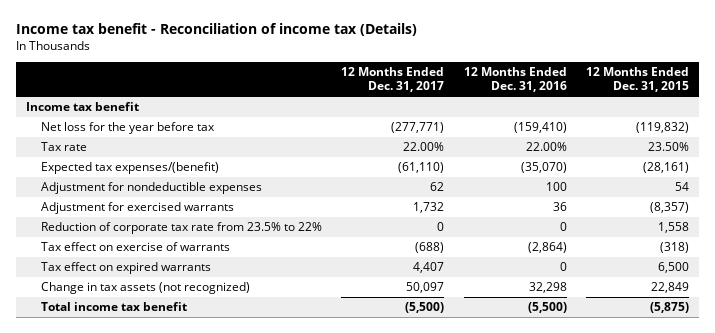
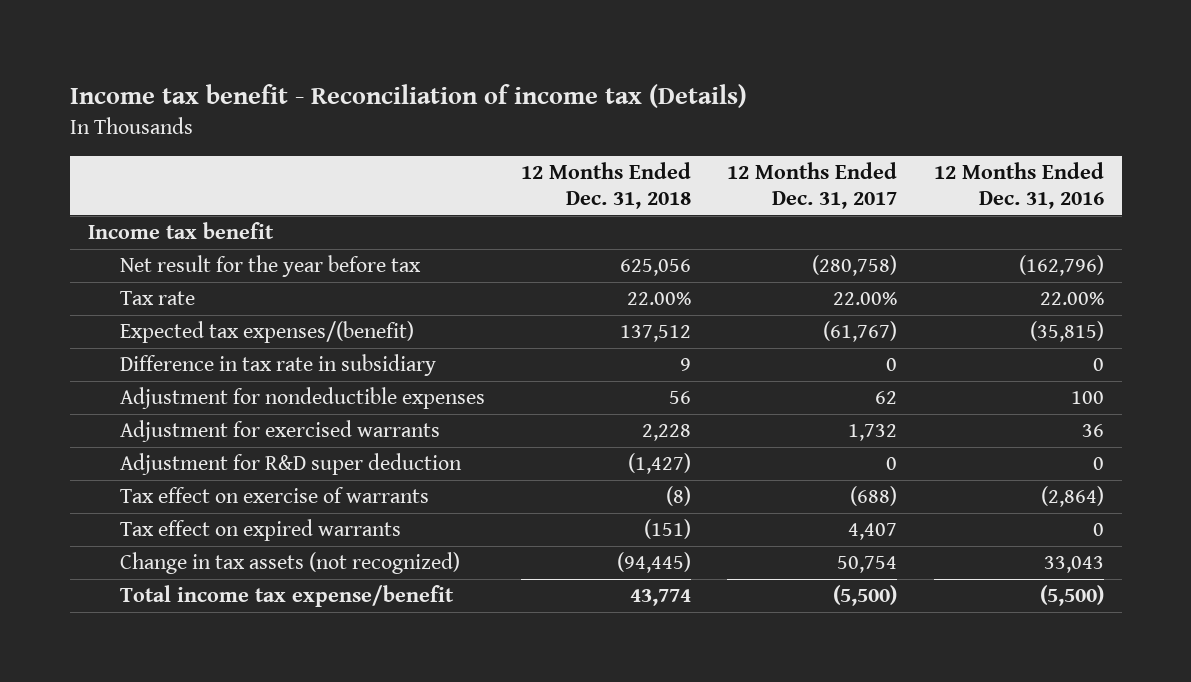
- | 12 Months Ended Dec. 31, 2017 | 12 Months Ended Dec. 31, 2016 | 12 Months Ended Dec. 31, 2015
+ | 12 Months Ended Dec. 31, 2018 | 12 Months Ended Dec. 31, 2017 | 12 Months Ended Dec. 31, 2016
- Net loss for the year before tax | (277,771) | (159,410) | (119,832)
+ Net result for the year before tax | 625,056 | (280,758) | (162,796)
- Expected tax expenses/(benefit) | (61,110) | (35,070) | (28,161)
+ Expected tax expenses/(benefit) | 137,512 | (61,767) | (35,815)
+ Difference in tax rate in subsidiary | 9 | 0 | 0
- Reduction of corporate tax rate from 23.5% to 22% | 0 | 0 | 1,558
+ Adjustment for R&D super deduction | (1,427) | 0 | 0
- Change in tax assets (not recognized) | 50,097 | 32,298 | 22,849
- Total income tax benefit | (5,500) | (5,500) | (5,875)
+ Change in tax assets (not recognized) | (94,445) | 50,754 | 33,043
+ Total income tax expense/benefit | 43,774 | (5,500) | (5,500)

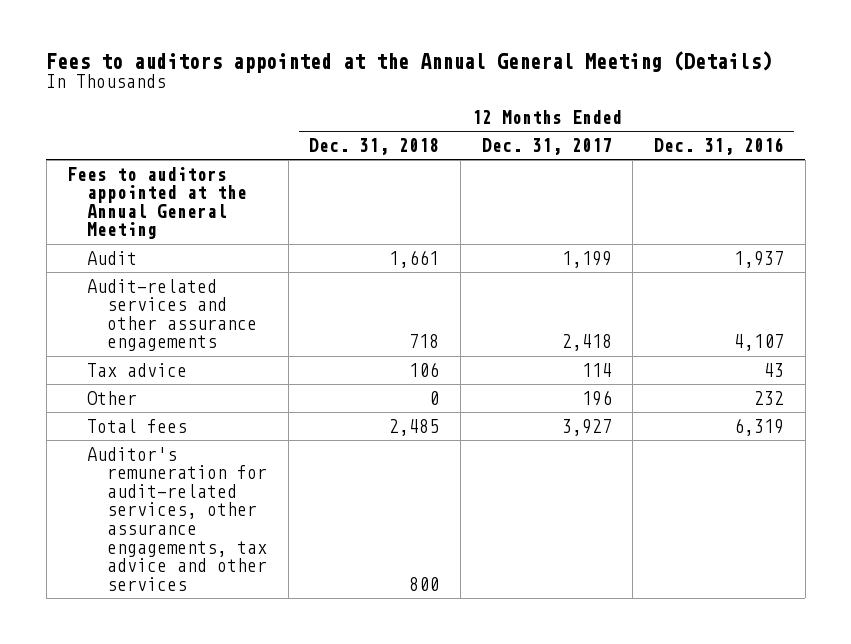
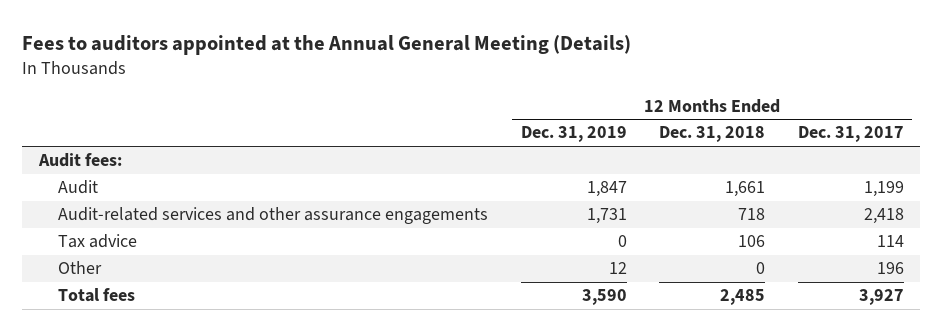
- | 12 Months Ended Dec. 31, 2018 | 12 Months Ended Dec. 31, 2017 | 12 Months Ended Dec. 31, 2016
+ | 12 Months Ended Dec. 31, 2019 | 12 Months Ended Dec. 31, 2018 | 12 Months Ended Dec. 31, 2017
- Fees to auditors appointed at the Annual General Meeting
+ Audit fees:
- Auditor's remuneration for audit-related services, other assurance engagements, tax advice and other services | 800 | |

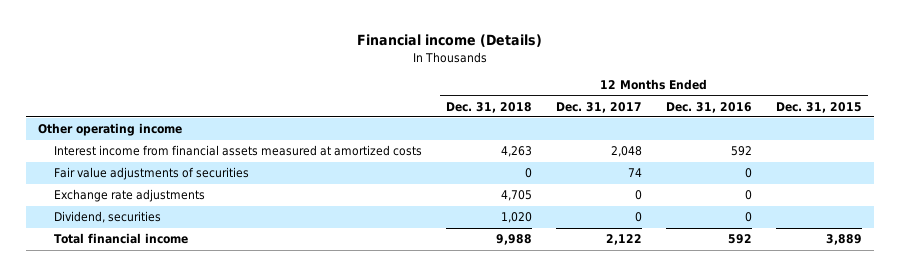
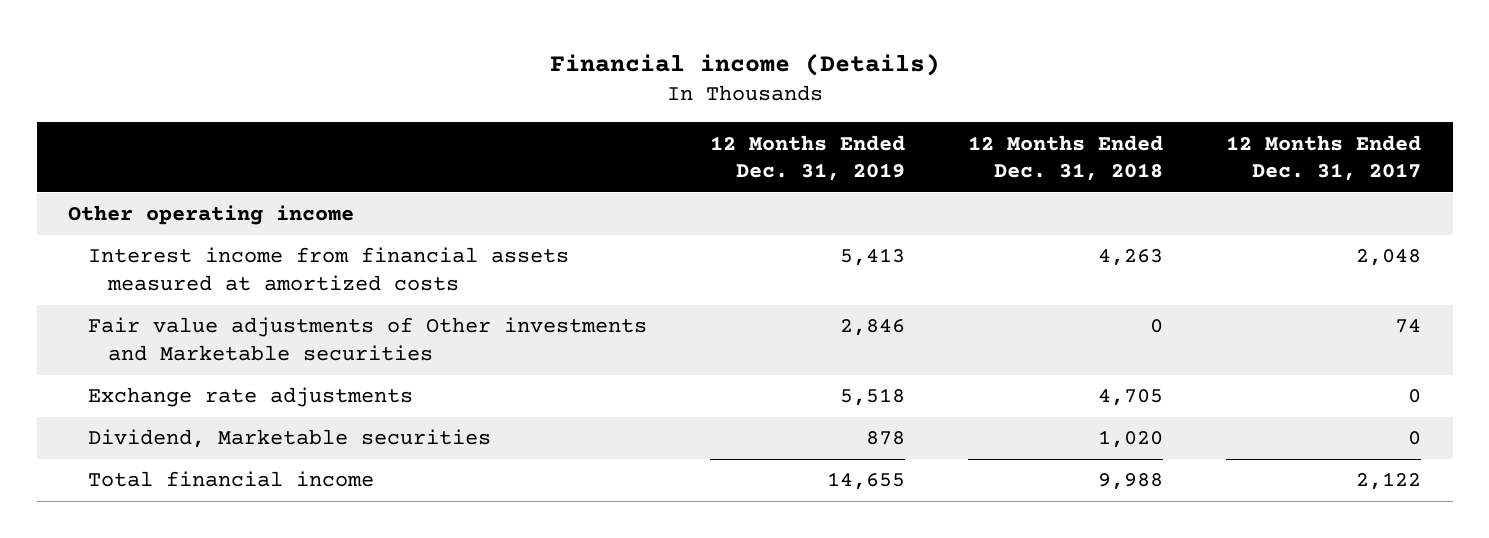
- | 12 Months Ended Dec. 31, 2018 | 12 Months Ended Dec. 31, 2017 | 12 Months Ended Dec. 31, 2016 | 12 Months Ended Dec. 31, 2015
+ | 12 Months Ended Dec. 31, 2019 | 12 Months Ended Dec. 31, 2018 | 12 Months Ended Dec. 31, 2017
- Fair value adjustments of securities | 0 | 74 | 0 |
+ Fair value adjustments of Other investments and Marketable securities | 2,846 | 0 | 74
- Dividend, securities | 1,020 | 0 | 0 |
+ Dividend, Marketable securities | 878 | 1,020 | 0

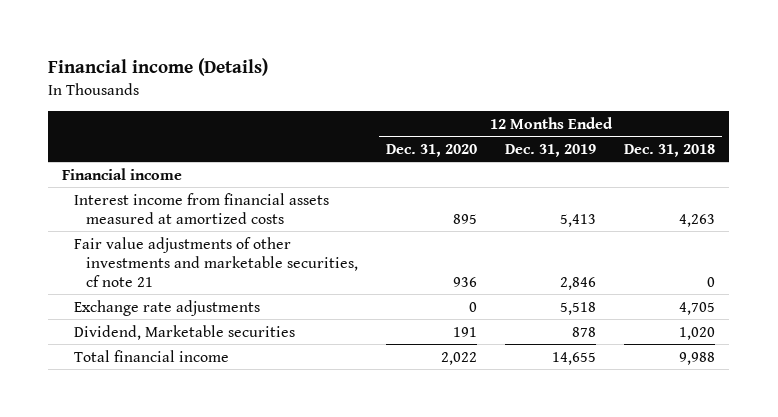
- | 12 Months Ended Dec. 31, 2019 | 12 Months Ended Dec. 31, 2018 | 12 Months Ended Dec. 31, 2017
+ | 12 Months Ended Dec. 31, 2020 | 12 Months Ended Dec. 31, 2019 | 12 Months Ended Dec. 31, 2018
- Other operating income
+ Financial income
- Fair value adjustments of Other investments and Marketable securities | 2,846 | 0 | 74
+ Fair value adjustments of other investments and marketable securities, cf note 21 | 936 | 2,846 | 0

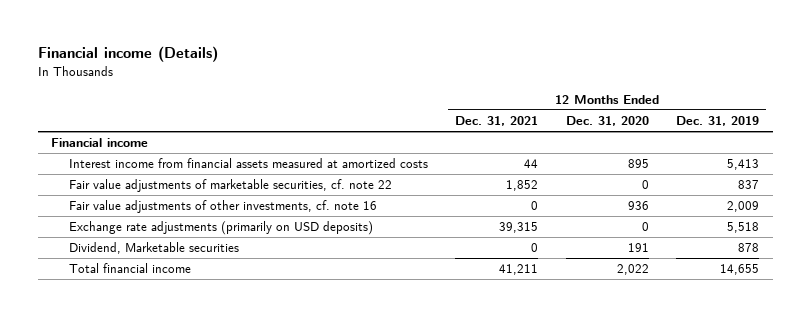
- | 12 Months Ended Dec. 31, 2020 | 12 Months Ended Dec. 31, 2019 | 12 Months Ended Dec. 31, 2018
+ | 12 Months Ended Dec. 31, 2021 | 12 Months Ended Dec. 31, 2020 | 12 Months Ended Dec. 31, 2019
- Fair value adjustments of other investments and marketable securities, cf note 21 | 936 | 2,846 | 0
- Exchange rate adjustments | 0 | 5,518 | 4,705
+ Fair value adjustments of marketable securities, cf. note 22 | 1,852 | 0 | 837
+ Fair value adjustments of other investments, cf. note 16 | 0 | 936 | 2,009
+ Exchange rate adjustments (primarily on USD deposits) | 39,315 | 0 | 5,518

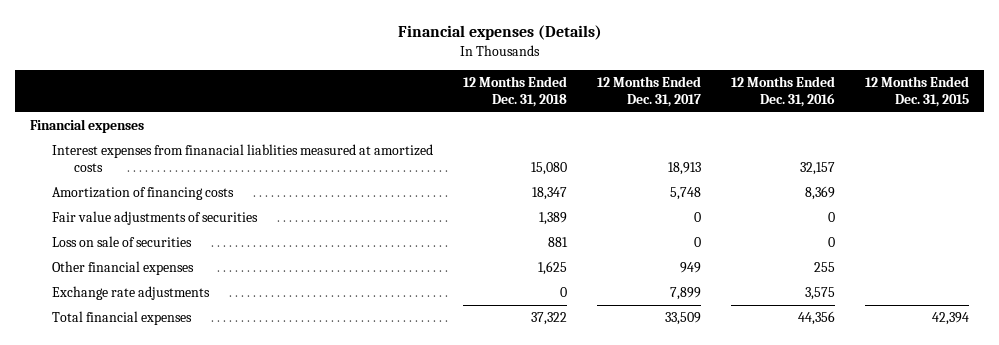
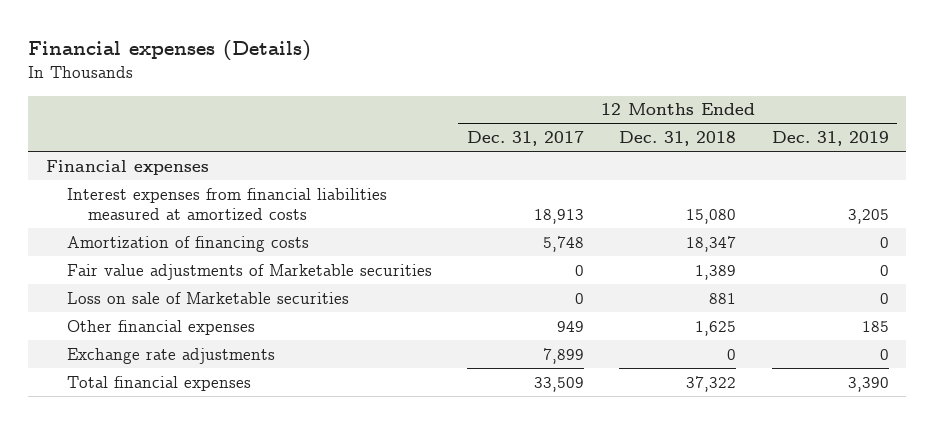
- | 12 Months Ended Dec. 31, 2018 | 12 Months Ended Dec. 31, 2017 | 12 Months Ended Dec. 31, 2016 | 12 Months Ended Dec. 31, 2015
+ | 12 Months Ended Dec. 31, 2017 | 12 Months Ended Dec. 31, 2018 | 12 Months Ended Dec. 31, 2019
- Interest expenses from finanacial liablities measured at amortized costs | 15,080 | 18,913 | 32,157 |
+ Interest expenses from financial liabilities measured at amortized costs | 18,913 | 15,080 | 3,205
- Fair value adjustments of securities | 1,389 | 0 | 0 |
- Loss on sale of securities | 881 | 0 | 0 |
+ Fair value adjustments of Marketable securities | 0 | 1,389 | 0
+ Loss on sale of Marketable securities | 0 | 881 | 0

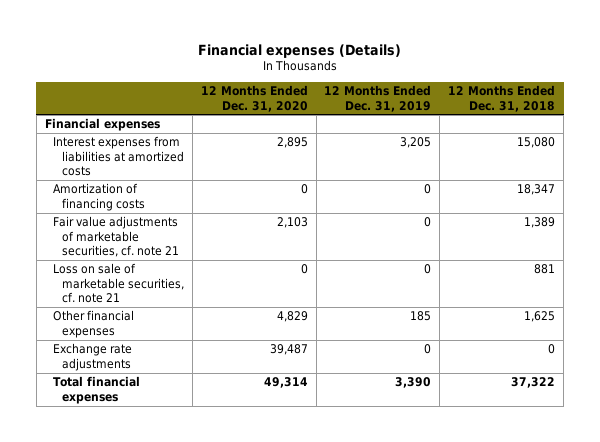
- | 12 Months Ended Dec. 31, 2017 | 12 Months Ended Dec. 31, 2018 | 12 Months Ended Dec. 31, 2019
+ | 12 Months Ended Dec. 31, 2020 | 12 Months Ended Dec. 31, 2019 | 12 Months Ended Dec. 31, 2018
- Interest expenses from financial liabilities measured at amortized costs | 18,913 | 15,080 | 3,205
+ Interest expenses from liabilities at amortized costs | 2,895 | 3,205 | 15,080
- Fair value adjustments of Marketable securities | 0 | 1,389 | 0
- Loss on sale of Marketable securities | 0 | 881 | 0
+ Fair value adjustments of marketable securities, cf. note 21 | 2,103 | 0 | 1,389
+ Loss on sale of marketable securities, cf. note 21 | 0 | 0 | 881

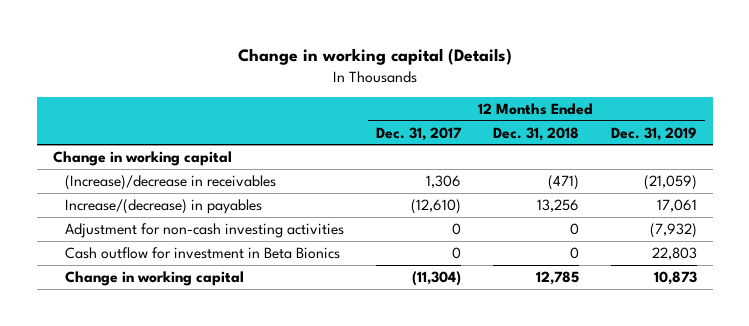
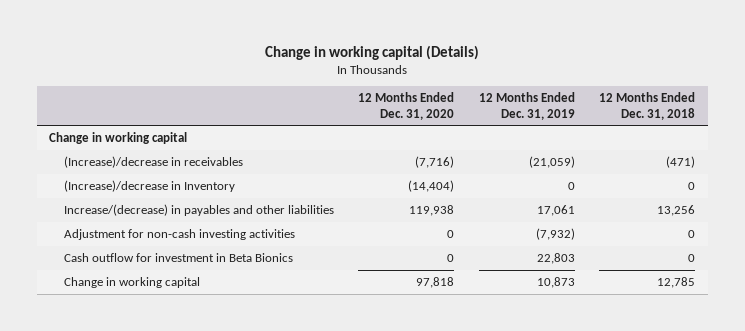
- | 12 Months Ended Dec. 31, 2017 | 12 Months Ended Dec. 31, 2018 | 12 Months Ended Dec. 31, 2019
+ | 12 Months Ended Dec. 31, 2020 | 12 Months Ended Dec. 31, 2019 | 12 Months Ended Dec. 31, 2018
- Increase/(decrease) in payables | (12,610) | 13,256 | 17,061
+ (Increase)/decrease in Inventory | (14,404) | 0 | 0
+ Increase/(decrease) in payables and other liabilities | 119,938 | 17,061 | 13,256

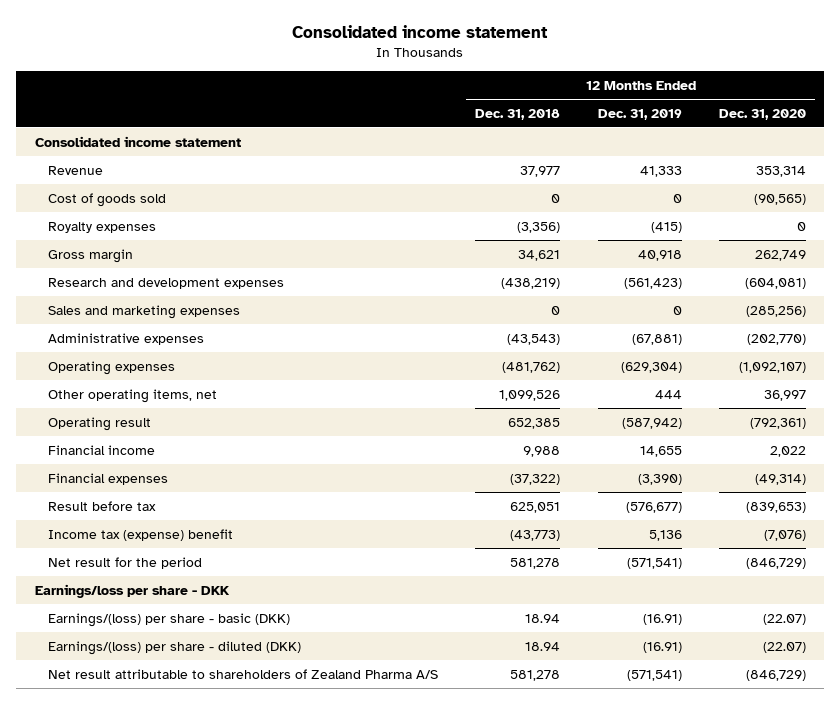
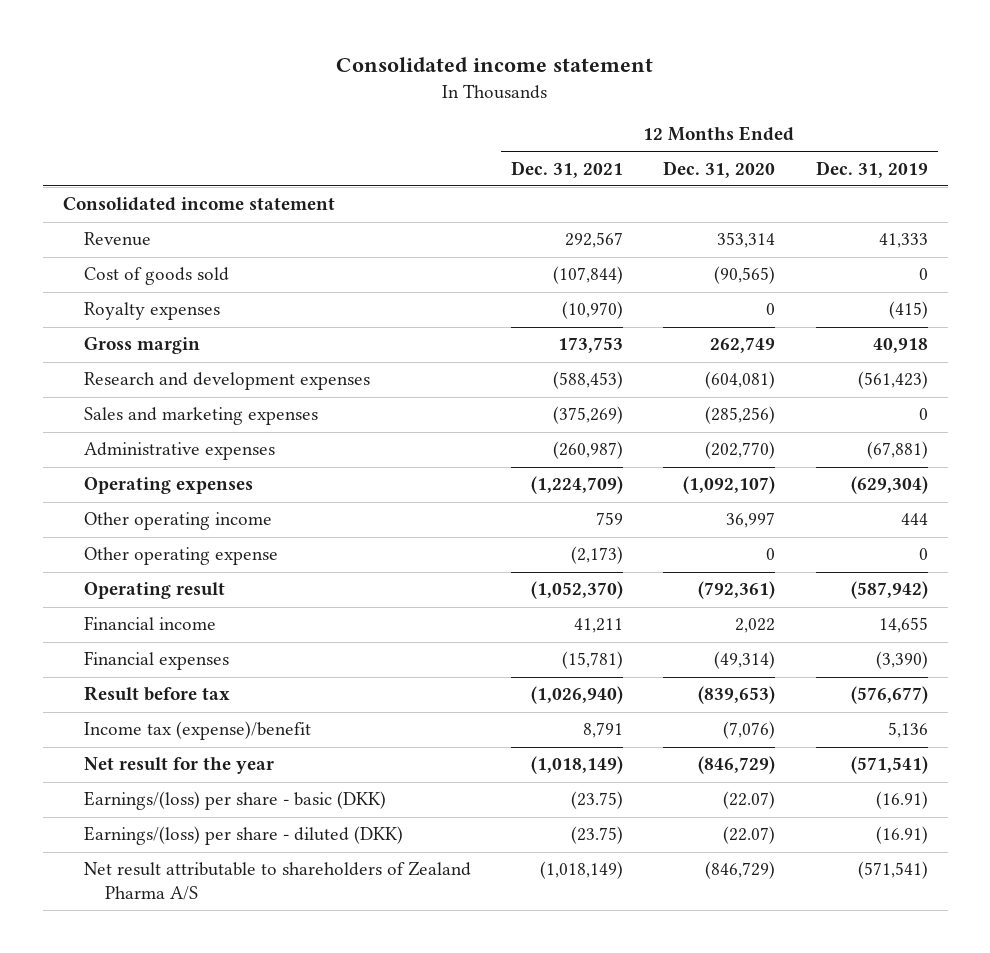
- | 12 Months Ended Dec. 31, 2018 | 12 Months Ended Dec. 31, 2019 | 12 Months Ended Dec. 31, 2020
+ | 12 Months Ended Dec. 31, 2021 | 12 Months Ended Dec. 31, 2020 | 12 Months Ended Dec. 31, 2019
- Other operating items, net | 1,099,526 | 444 | 36,997
+ Other operating income | 759 | 36,997 | 444
+ Other operating expense | (2,173) | 0 | 0
- Income tax (expense) benefit | (43,773) | 5,136 | (7,076)
- Net result for the period | 581,278 | (571,541) | (846,729)
- Earnings/loss per share - DKK
+ Income tax (expense)/benefit | 8,791 | (7,076) | 5,136
+ Net result for the year | (1,018,149) | (846,729) | (571,541)

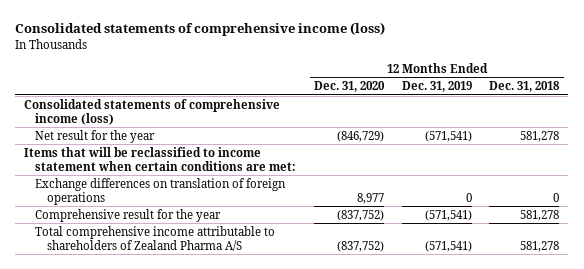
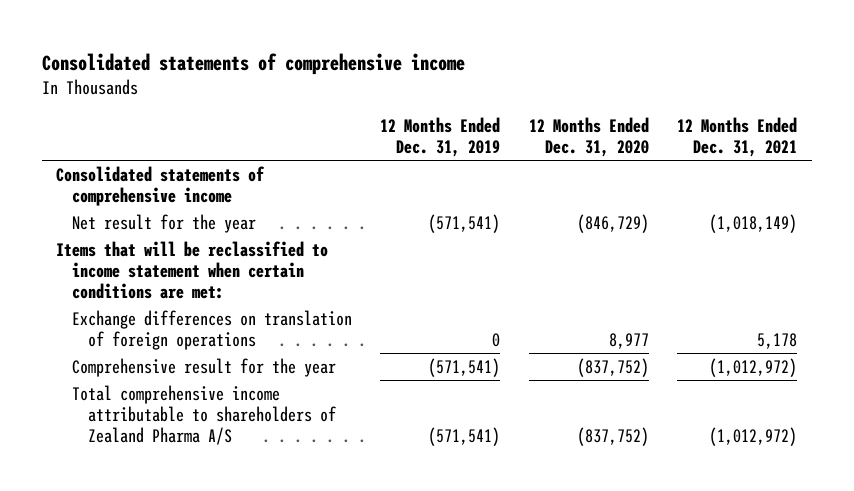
- Consolidated statements of comprehensive income (loss)
+ Consolidated statements of comprehensive income
- | 12 Months Ended Dec. 31, 2020 | 12 Months Ended Dec. 31, 2019 | 12 Months Ended Dec. 31, 2018
+ | 12 Months Ended Dec. 31, 2019 | 12 Months Ended Dec. 31, 2020 | 12 Months Ended Dec. 31, 2021
- Consolidated statements of comprehensive income (loss)
+ Consolidated statements of comprehensive income

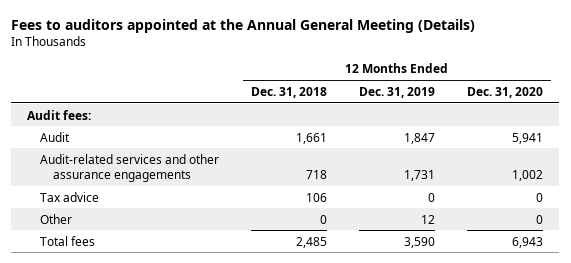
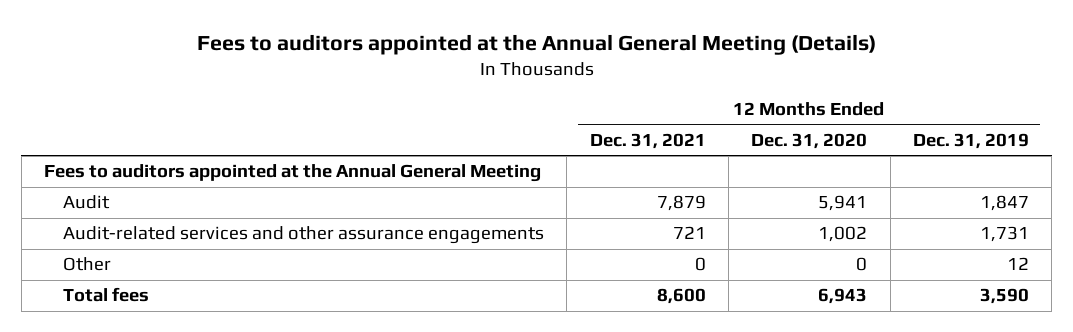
- | 12 Months Ended Dec. 31, 2018 | 12 Months Ended Dec. 31, 2019 | 12 Months Ended Dec. 31, 2020
+ | 12 Months Ended Dec. 31, 2021 | 12 Months Ended Dec. 31, 2020 | 12 Months Ended Dec. 31, 2019
- Audit fees:
+ Fees to auditors appointed at the Annual General Meeting
- Tax advice | 106 | 0 | 0

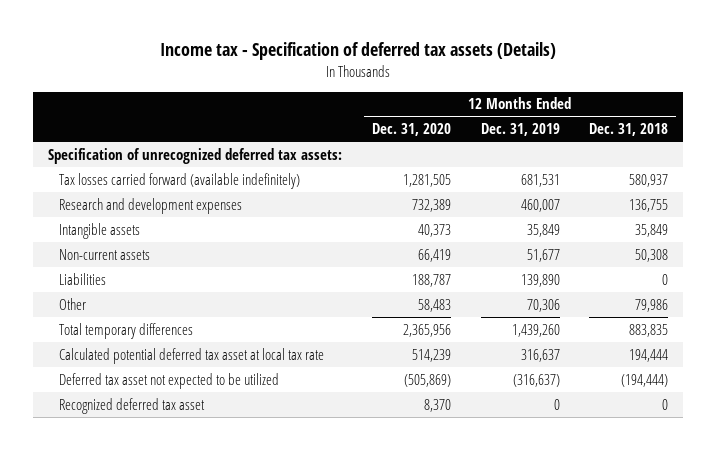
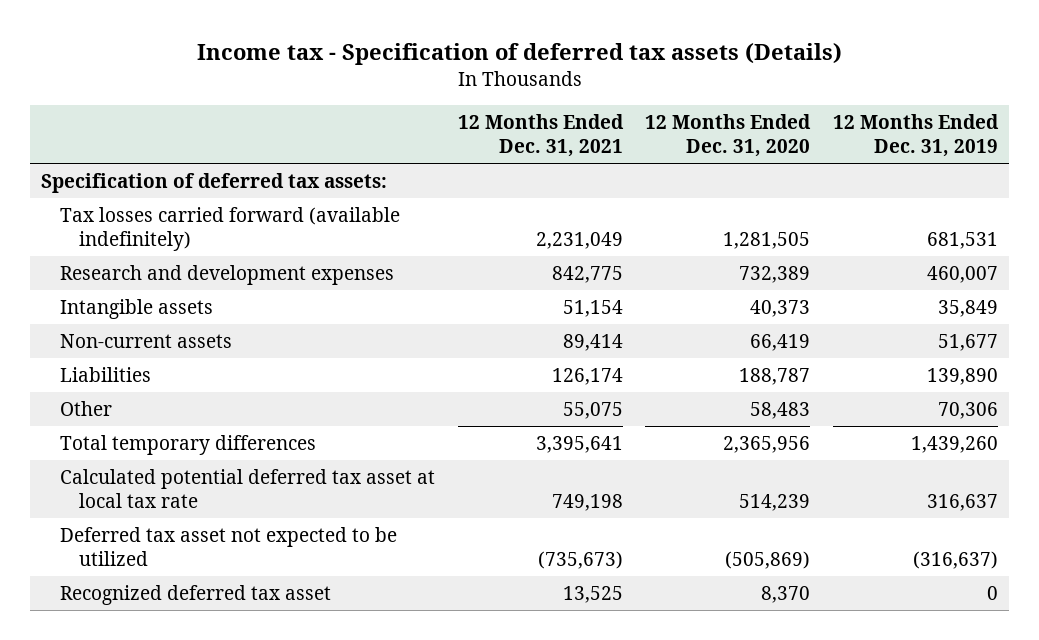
- | 12 Months Ended Dec. 31, 2020 | 12 Months Ended Dec. 31, 2019 | 12 Months Ended Dec. 31, 2018
+ | 12 Months Ended Dec. 31, 2021 | 12 Months Ended Dec. 31, 2020 | 12 Months Ended Dec. 31, 2019
- Specification of unrecognized deferred tax assets:
+ Specification of deferred tax assets:

